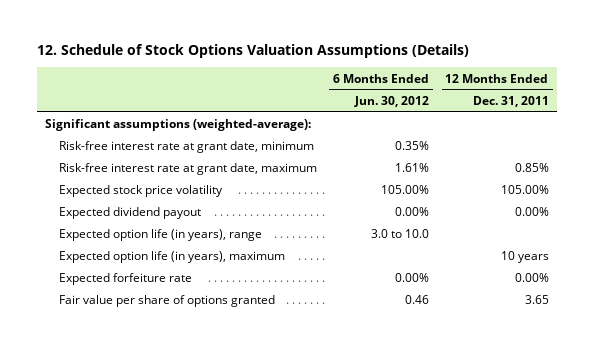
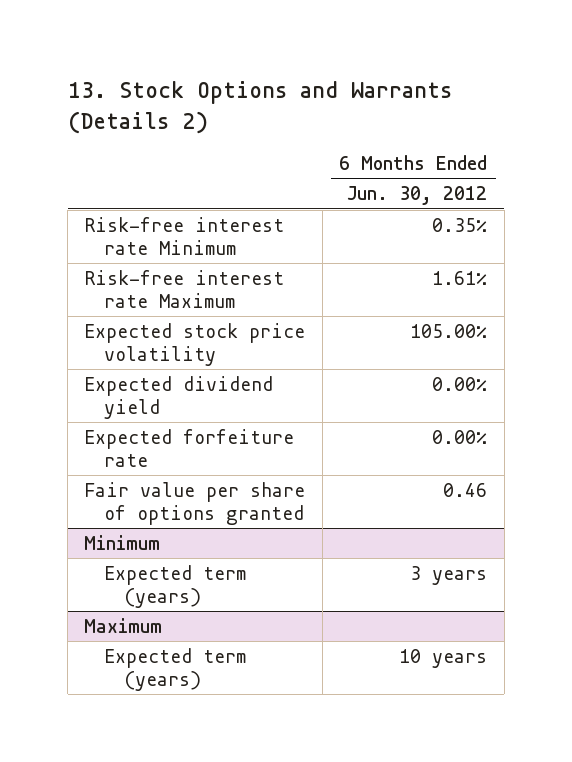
- 12. Schedule of Stock Options Valuation Assumptions (Details)
+ 13. Stock Options and Warrants (Details 2)
- | 6 Months Ended Jun. 30, 2012 | 12 Months Ended Dec. 31, 2011
+ | 6 Months Ended Jun. 30, 2012
- Significant assumptions (weighted-average):
- Risk-free interest rate at grant date, minimum | 0.35% |
- Risk-free interest rate at grant date, maximum | 1.61% | 0.85%
+ Risk-free interest rate Minimum | 0.35%
+ Risk-free interest rate Maximum | 1.61%
- Expected dividend payout | 0.00% | 0.00%
- Expected option life (in years), range | 3.0 to 10.0 |
- Expected option life (in years), maximum | | 10 years
+ Expected dividend yield | 0.00%
+ Minimum
+ Expected term (years) | 3 years
+ Maximum
+ Expected term (years) | 10 years

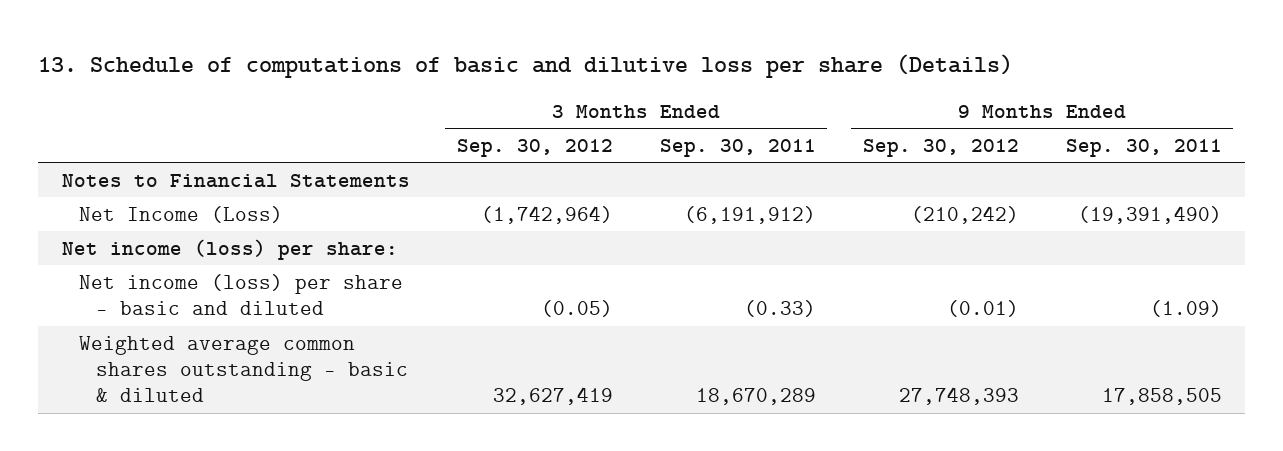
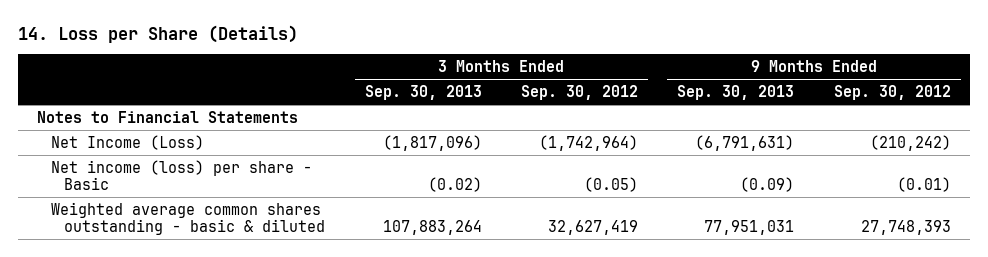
- 13. Schedule of computations of basic and dilutive loss per share (Details)
+ 14. Loss per Share (Details)
- | 3 Months Ended Sep. 30, 2012 | 3 Months Ended Sep. 30, 2011 | 9 Months Ended Sep. 30, 2012 | 9 Months Ended Sep. 30, 2011
+ | 3 Months Ended Sep. 30, 2013 | 3 Months Ended Sep. 30, 2012 | 9 Months Ended Sep. 30, 2013 | 9 Months Ended Sep. 30, 2012
- Net income (loss) per share:
- Net income (loss) per share - basic and diluted | (0.05) | (0.33) | (0.01) | (1.09)
+ Net income (loss) per share - Basic | (0.02) | (0.05) | (0.09) | (0.01)

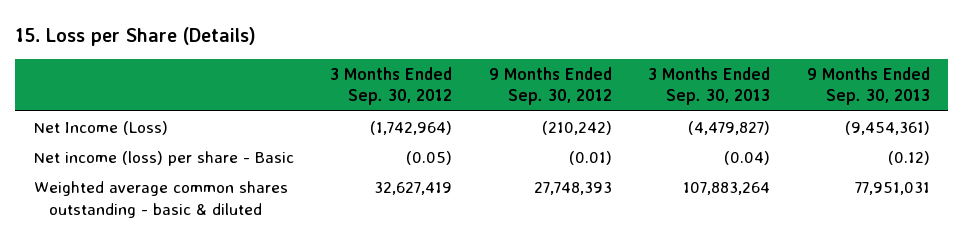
- 14. Loss per Share (Details)
+ 15. Loss per Share (Details)
- | 3 Months Ended Sep. 30, 2013 | 3 Months Ended Sep. 30, 2012 | 9 Months Ended Sep. 30, 2013 | 9 Months Ended Sep. 30, 2012
+ | 3 Months Ended Sep. 30, 2012 | 9 Months Ended Sep. 30, 2012 | 3 Months Ended Sep. 30, 2013 | 9 Months Ended Sep. 30, 2013
- Notes to Financial Statements
- Net Income (Loss) | (1,817,096) | (1,742,964) | (6,791,631) | (210,242)
- Net income (loss) per share - Basic | (0.02) | (0.05) | (0.09) | (0.01)
+ Net Income (Loss) | (1,742,964) | (210,242) | (4,479,827) | (9,454,361)
+ Net income (loss) per share - Basic | (0.05) | (0.01) | (0.04) | (0.12)

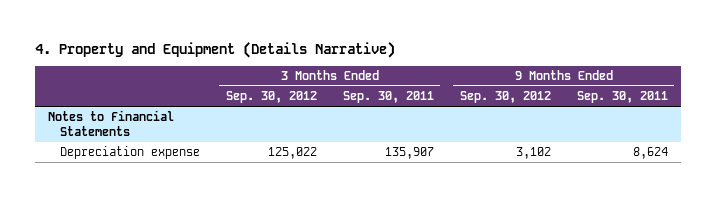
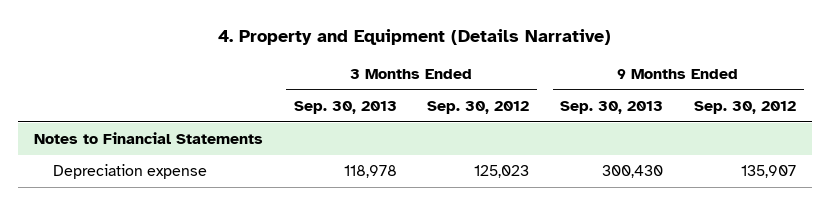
- | 3 Months Ended Sep. 30, 2012 | 3 Months Ended Sep. 30, 2011 | 9 Months Ended Sep. 30, 2012 | 9 Months Ended Sep. 30, 2011
+ | 3 Months Ended Sep. 30, 2013 | 3 Months Ended Sep. 30, 2012 | 9 Months Ended Sep. 30, 2013 | 9 Months Ended Sep. 30, 2012
- Depreciation expense | 125,022 | 135,907 | 3,102 | 8,624
+ Depreciation expense | 118,978 | 125,023 | 300,430 | 135,907

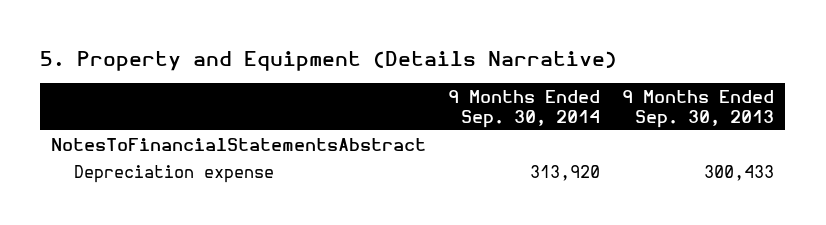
- 4. Property and Equipment (Details Narrative)
+ 5. Property and Equipment (Details Narrative)
- | 3 Months Ended Sep. 30, 2013 | 3 Months Ended Sep. 30, 2012 | 9 Months Ended Sep. 30, 2013 | 9 Months Ended Sep. 30, 2012
+ | 9 Months Ended Sep. 30, 2014 | 9 Months Ended Sep. 30, 2013
- Notes to Financial Statements
- Depreciation expense | 118,978 | 125,023 | 300,430 | 135,907
+ NotesToFinancialStatementsAbstract
+ Depreciation expense | 313,920 | 300,433

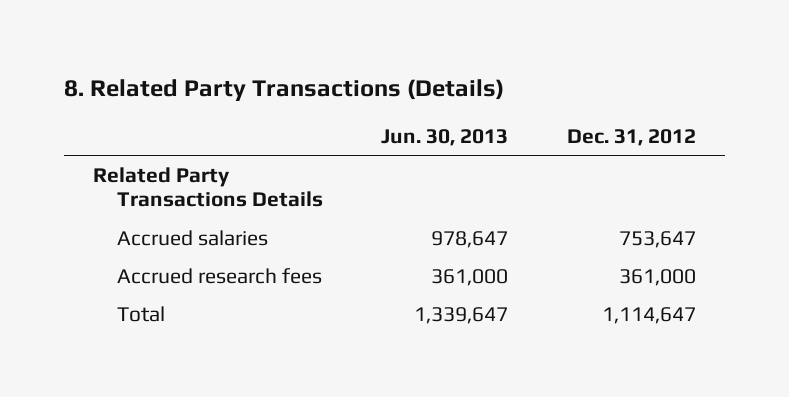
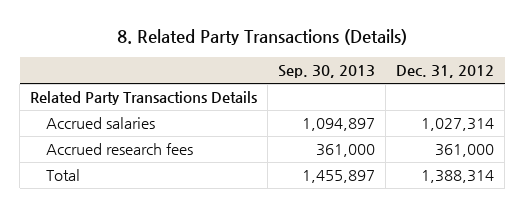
- | Jun. 30, 2013 | Dec. 31, 2012
+ | Sep. 30, 2013 | Dec. 31, 2012
- Accrued salaries | 978,647 | 753,647
+ Accrued salaries | 1,094,897 | 1,027,314
- Total | 1,339,647 | 1,114,647
+ Total | 1,455,897 | 1,388,314

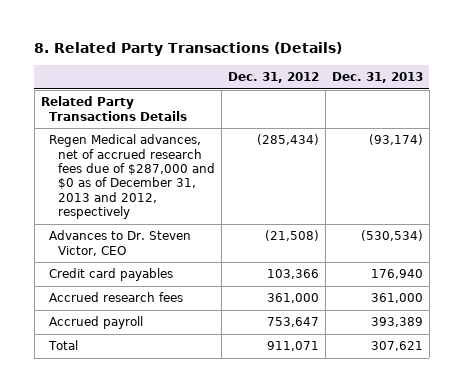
- | Sep. 30, 2013 | Dec. 31, 2012
+ | Dec. 31, 2012 | Dec. 31, 2013
- Accrued salaries | 1,094,897 | 1,027,314
+ Regen Medical advances, net of accrued research fees due of $287,000 and $0 as of December 31, 2013 and 2012, respectively | (285,434) | (93,174)
+ Advances to Dr. Steven Victor, CEO | (21,508) | (530,534)
+ Credit card payables | 103,366 | 176,940
- Total | 1,455,897 | 1,388,314
+ Accrued payroll | 753,647 | 393,389
+ Total | 911,071 | 307,621

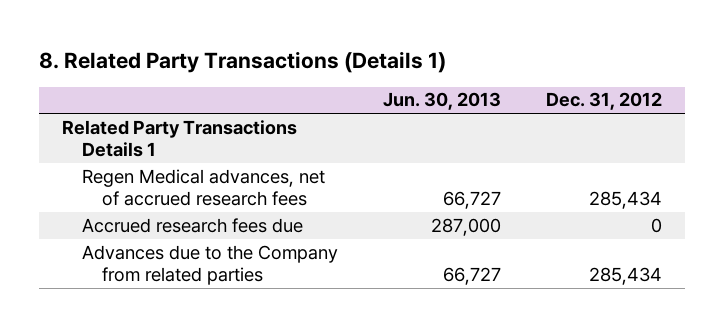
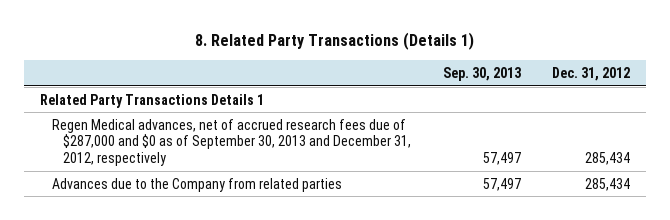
- | Jun. 30, 2013 | Dec. 31, 2012
+ | Sep. 30, 2013 | Dec. 31, 2012
- Regen Medical advances, net of accrued research fees | 66,727 | 285,434
- Accrued research fees due | 287,000 | 0
+ Regen Medical advances, net of accrued research fees due of $287,000 and $0 as of September 30, 2013 and December 31, 2012, respectively | 57,497 | 285,434

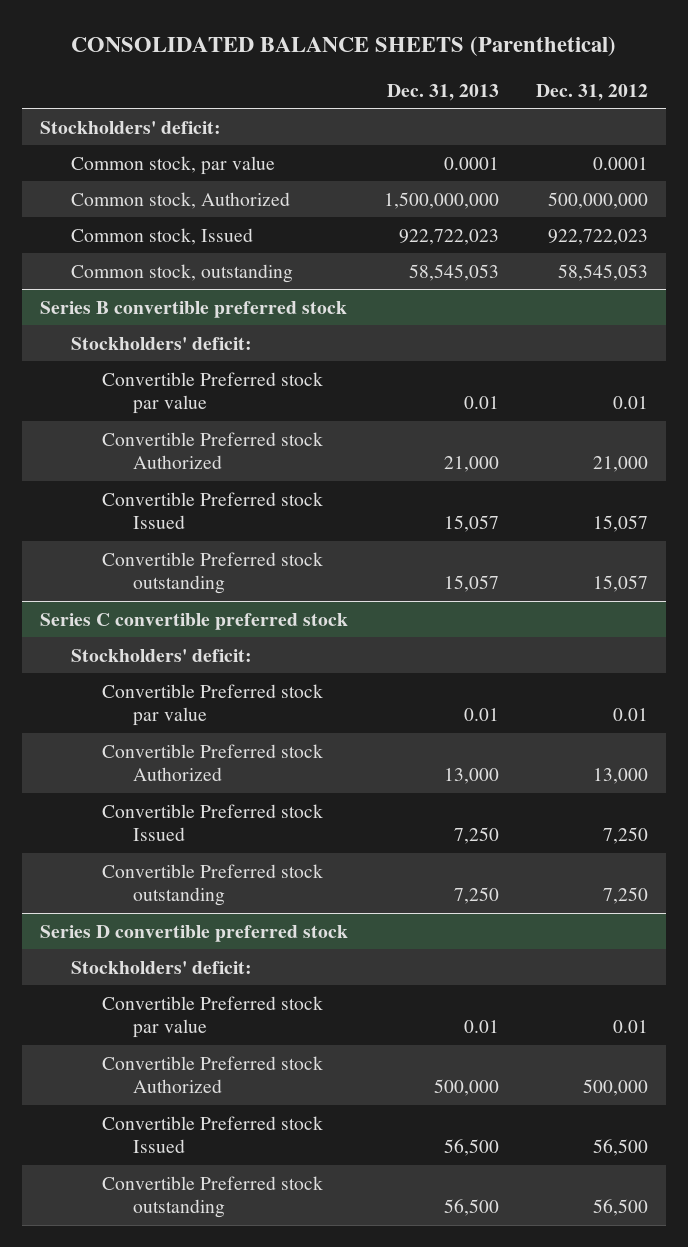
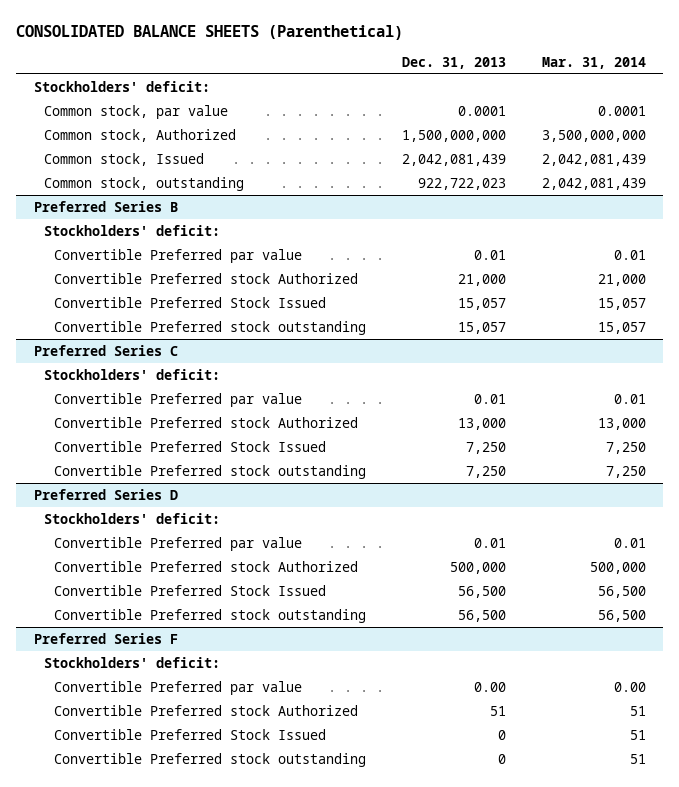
- | Dec. 31, 2013 | Dec. 31, 2012
+ | Dec. 31, 2013 | Mar. 31, 2014
- Common stock, Issued | 922,722,023 | 922,722,023
- Common stock, outstanding | 58,545,053 | 58,545,053
- Series B convertible preferred stock
+ Common stock, Issued | 2,042,081,439 | 2,042,081,439
+ Common stock, outstanding | 922,722,023 | 2,042,081,439
+ Preferred Series B
- Convertible Preferred stock par value | 0.01 | 0.01
+ Convertible Preferred par value | 0.01 | 0.01
- Convertible Preferred stock Issued | 15,057 | 15,057
+ Convertible Preferred Stock Issued | 15,057 | 15,057
- Series C convertible preferred stock
+ Preferred Series C
- Convertible Preferred stock par value | 0.01 | 0.01
+ Convertible Preferred par value | 0.01 | 0.01
- Convertible Preferred stock Issued | 7,250 | 7,250
+ Convertible Preferred Stock Issued | 7,250 | 7,250
- Series D convertible preferred stock
+ Preferred Series D
- Convertible Preferred stock par value | 0.01 | 0.01
+ Convertible Preferred par value | 0.01 | 0.01
- Convertible Preferred stock Issued | 56,500 | 56,500
+ Convertible Preferred Stock Issued | 56,500 | 56,500
+ Preferred Series F
+ Stockholders' deficit:
+ Convertible Preferred par value | 0.00 | 0.00
+ Convertible Preferred stock Authorized | 51 | 51
+ Convertible Preferred Stock Issued | 0 | 51
+ Convertible Preferred stock outstanding | 0 | 51

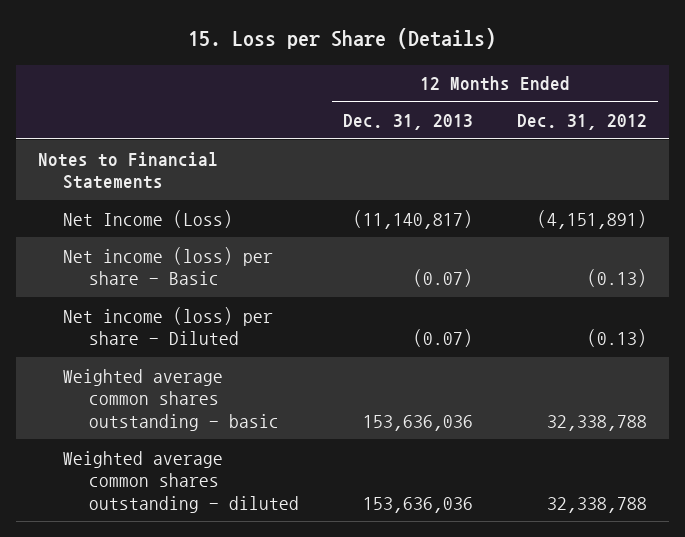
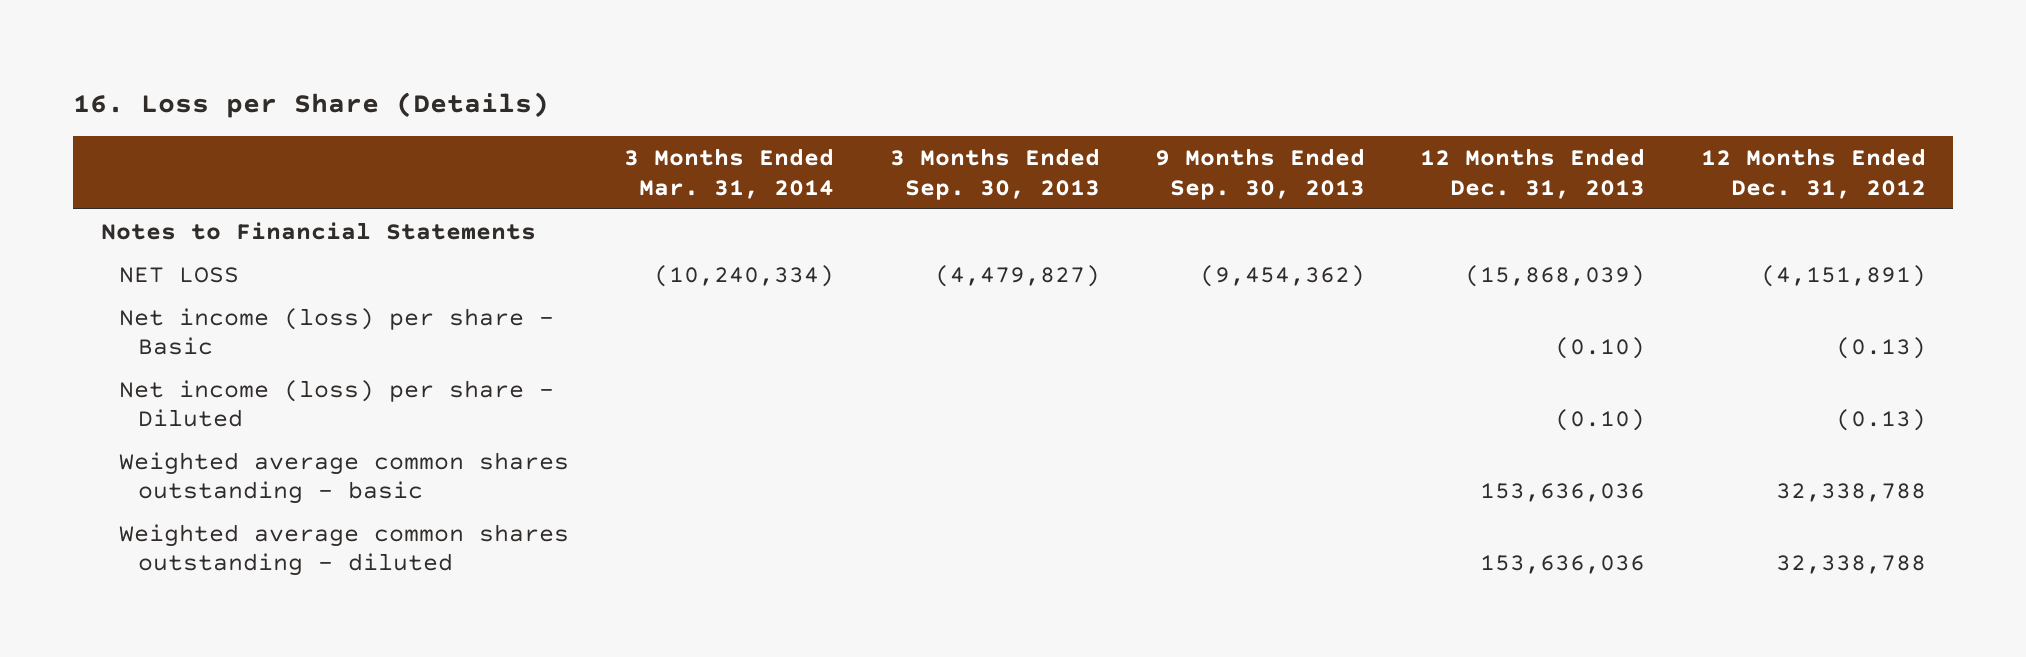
- 15. Loss per Share (Details)
+ 16. Loss per Share (Details)
- | 12 Months Ended Dec. 31, 2013 | 12 Months Ended Dec. 31, 2012
+ | 3 Months Ended Mar. 31, 2014 | 3 Months Ended Sep. 30, 2013 | 9 Months Ended Sep. 30, 2013 | 12 Months Ended Dec. 31, 2013 | 12 Months Ended Dec. 31, 2012
- Net Income (Loss) | (11,140,817) | (4,151,891)
- Net income (loss) per share - Basic | (0.07) | (0.13)
- Net income (loss) per share - Diluted | (0.07) | (0.13)
+ NET LOSS | (10,240,334) | (4,479,827) | (9,454,362) | (15,868,039) | (4,151,891)
+ Net income (loss) per share - Basic | | | | (0.10) | (0.13)
+ Net income (loss) per share - Diluted | | | | (0.10) | (0.13)

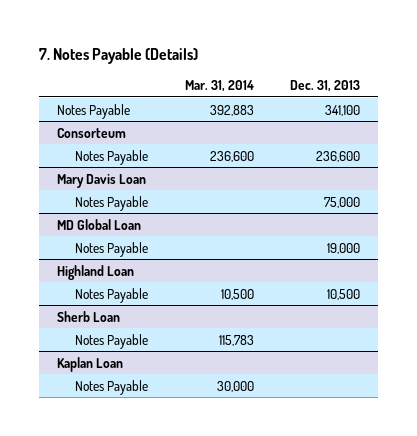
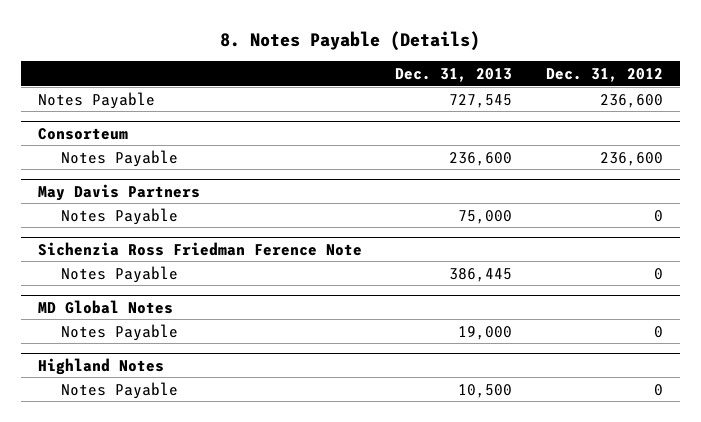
- 7. Notes Payable (Details)
+ 8. Notes Payable (Details)
- | Mar. 31, 2014 | Dec. 31, 2013
+ | Dec. 31, 2013 | Dec. 31, 2012
- Notes Payable | 392,883 | 341,100
+ Notes Payable | 727,545 | 236,600
- Mary Davis Loan
+ May Davis Partners
- MD Global Loan
+ Sichenzia Ross Friedman Ference Note
+ Notes Payable | 386,445 | 0
+ MD Global Notes
- Highland Loan
+ Highland Notes
- Sherb Loan
- Notes Payable | 115,783 |
- Kaplan Loan
- Notes Payable | 30,000 |

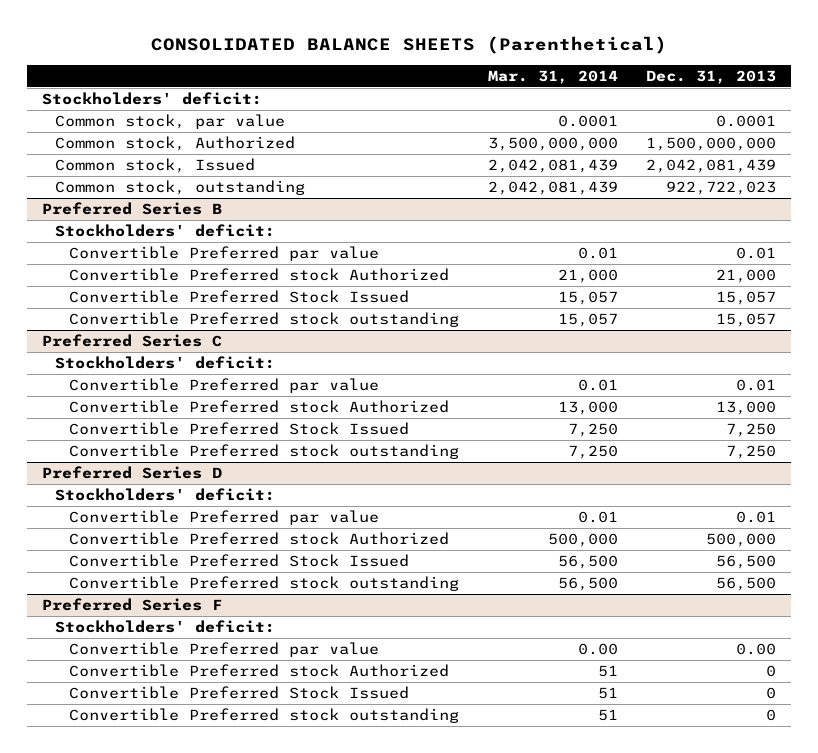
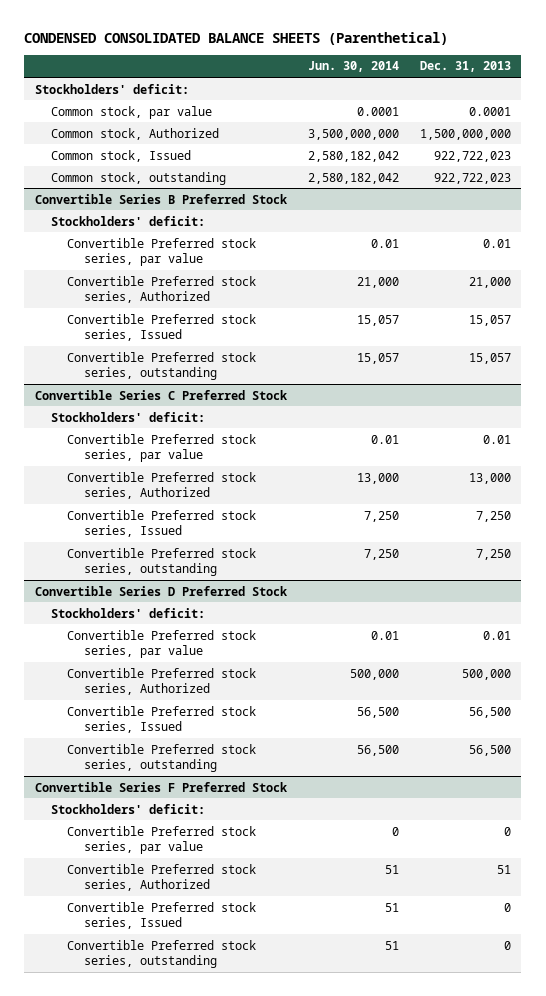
- CONSOLIDATED BALANCE SHEETS (Parenthetical)
+ CONDENSED CONSOLIDATED BALANCE SHEETS (Parenthetical)
- | Mar. 31, 2014 | Dec. 31, 2013
+ | Jun. 30, 2014 | Dec. 31, 2013
- Common stock, Issued | 2,042,081,439 | 2,042,081,439
+ Common stock, Issued | 2,580,182,042 | 922,722,023
- Preferred Series B
+ Convertible Series B Preferred Stock
- Convertible Preferred par value | 0.01 | 0.01
- Convertible Preferred stock Authorized | 21,000 | 21,000
- Convertible Preferred Stock Issued | 15,057 | 15,057
- Convertible Preferred stock outstanding | 15,057 | 15,057
- Preferred Series C
+ Convertible Preferred stock series, par value | 0.01 | 0.01
+ Convertible Preferred stock series, Authorized | 21,000 | 21,000
+ Convertible Preferred stock series, Issued | 15,057 | 15,057
+ Convertible Preferred stock series, outstanding | 15,057 | 15,057
+ Convertible Series C Preferred Stock
- Convertible Preferred par value | 0.01 | 0.01
- Convertible Preferred stock Authorized | 13,000 | 13,000
- Convertible Preferred Stock Issued | 7,250 | 7,250
- Convertible Preferred stock outstanding | 7,250 | 7,250
- Preferred Series D
+ Convertible Preferred stock series, par value | 0.01 | 0.01
+ Convertible Preferred stock series, Authorized | 13,000 | 13,000
+ Convertible Preferred stock series, Issued | 7,250 | 7,250
+ Convertible Preferred stock series, outstanding | 7,250 | 7,250
+ Convertible Series D Preferred Stock
- Convertible Preferred par value | 0.01 | 0.01
- Convertible Preferred stock Authorized | 500,000 | 500,000
- Convertible Preferred Stock Issued | 56,500 | 56,500
- Convertible Preferred stock outstanding | 56,500 | 56,500
- Preferred Series F
+ Convertible Preferred stock series, par value | 0.01 | 0.01
+ Convertible Preferred stock series, Authorized | 500,000 | 500,000
+ Convertible Preferred stock series, Issued | 56,500 | 56,500
+ Convertible Preferred stock series, outstanding | 56,500 | 56,500
+ Convertible Series F Preferred Stock
- Convertible Preferred par value | 0.00 | 0.00
- Convertible Preferred stock Authorized | 51 | 0
- Convertible Preferred Stock Issued | 51 | 0
- Convertible Preferred stock outstanding | 51 | 0
+ Convertible Preferred stock series, par value | 0 | 0
+ Convertible Preferred stock series, Authorized | 51 | 51
+ Convertible Preferred stock series, Issued | 51 | 0
+ Convertible Preferred stock series, outstanding | 51 | 0

